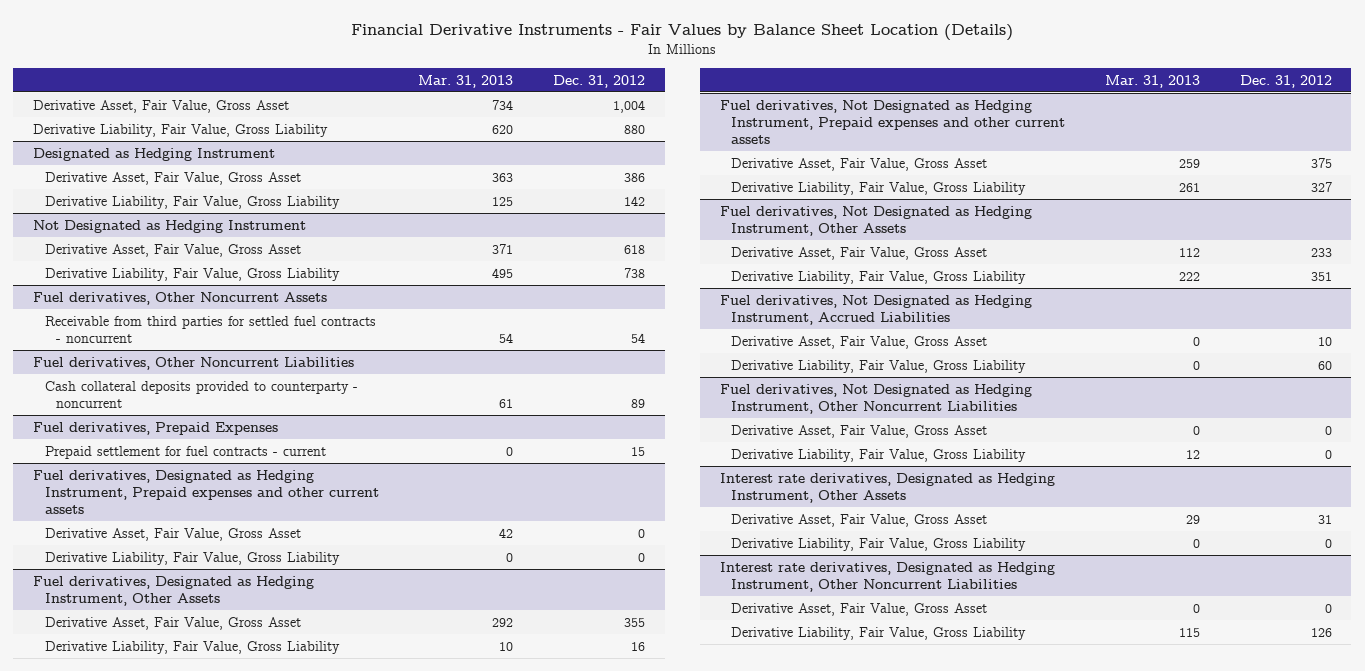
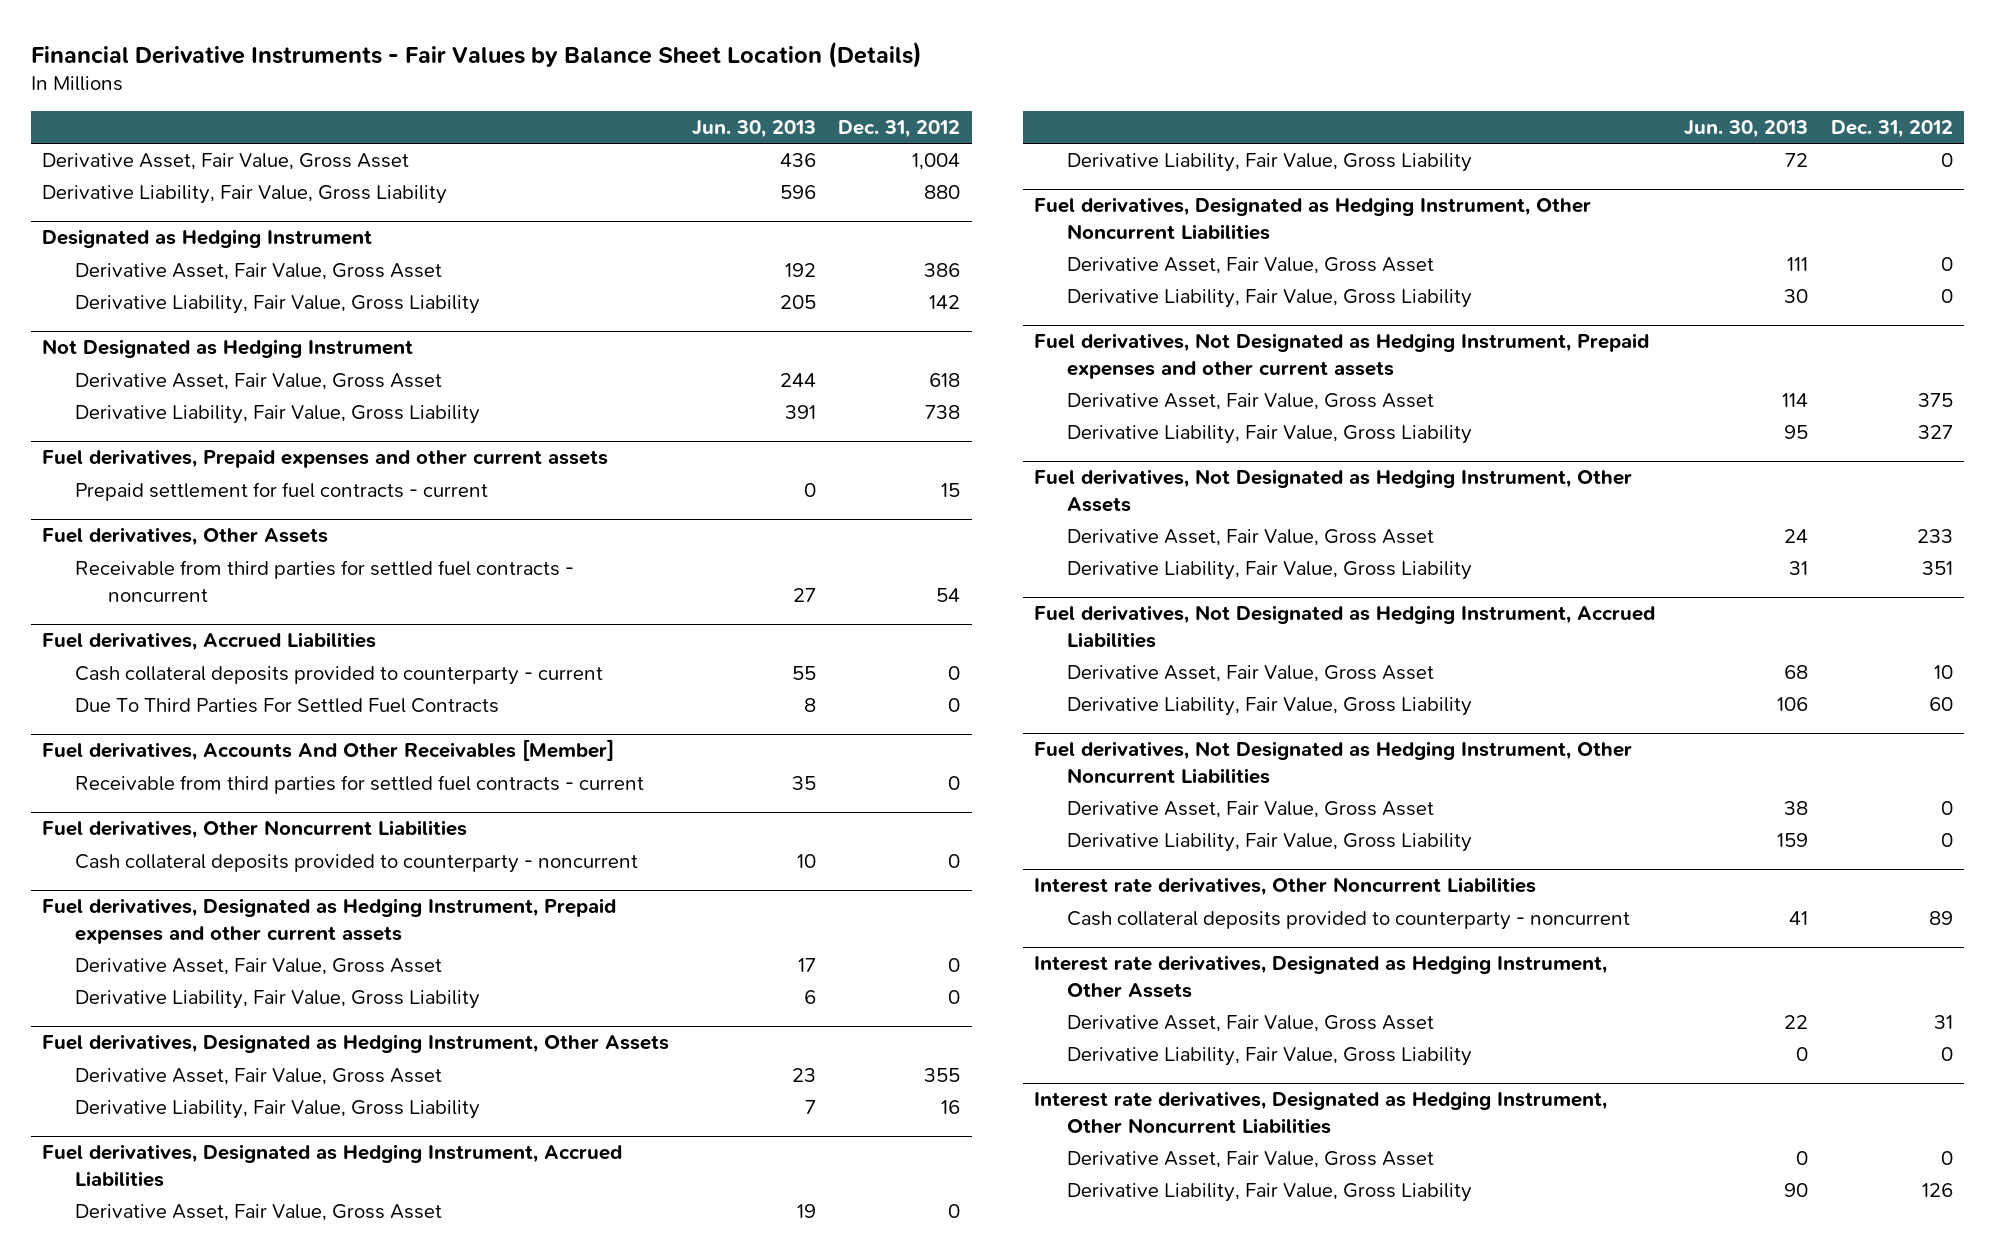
- | Mar. 31, 2013 | Dec. 31, 2012
+ | Jun. 30, 2013 | Dec. 31, 2012
- Fuel derivatives, Other Noncurrent Assets
+ Fuel derivatives, Prepaid expenses and other current assets
+ Prepaid settlement for fuel contracts - current | 0 | 15
+ Fuel derivatives, Other Assets
+ Fuel derivatives, Accrued Liabilities
+ Cash collateral deposits provided to counterparty - current | 55 | 0
+ Due To Third Parties For Settled Fuel Contracts | 8 | 0
+ Fuel derivatives, Accounts And Other Receivables [Member]
+ Receivable from third parties for settled fuel contracts - current | 35 | 0
@ Fuel derivatives, Other Noncurrent Liabilities
- Cash collateral deposits provided to counterparty - noncurrent | 61 | 89
- Fuel derivatives, Prepaid Expenses
- Prepaid settlement for fuel contracts - current | 0 | 15
@ Fuel derivatives, Other Noncurrent Liabilities
+ Cash collateral deposits provided to counterparty - noncurrent | 10 | 0
+ Fuel derivatives, Designated as Hedging Instrument, Accrued Liabilities
+ Derivative Asset, Fair Value, Gross Asset | 19 | 0
+ Derivative Liability, Fair Value, Gross Liability | 72 | 0
+ Fuel derivatives, Designated as Hedging Instrument, Other Noncurrent Liabilities
+ Derivative Asset, Fair Value, Gross Asset | 111 | 0
+ Derivative Liability, Fair Value, Gross Liability | 30 | 0
+ Interest rate derivatives, Other Noncurrent Liabilities
+ Cash collateral deposits provided to counterparty - noncurrent | 41 | 89

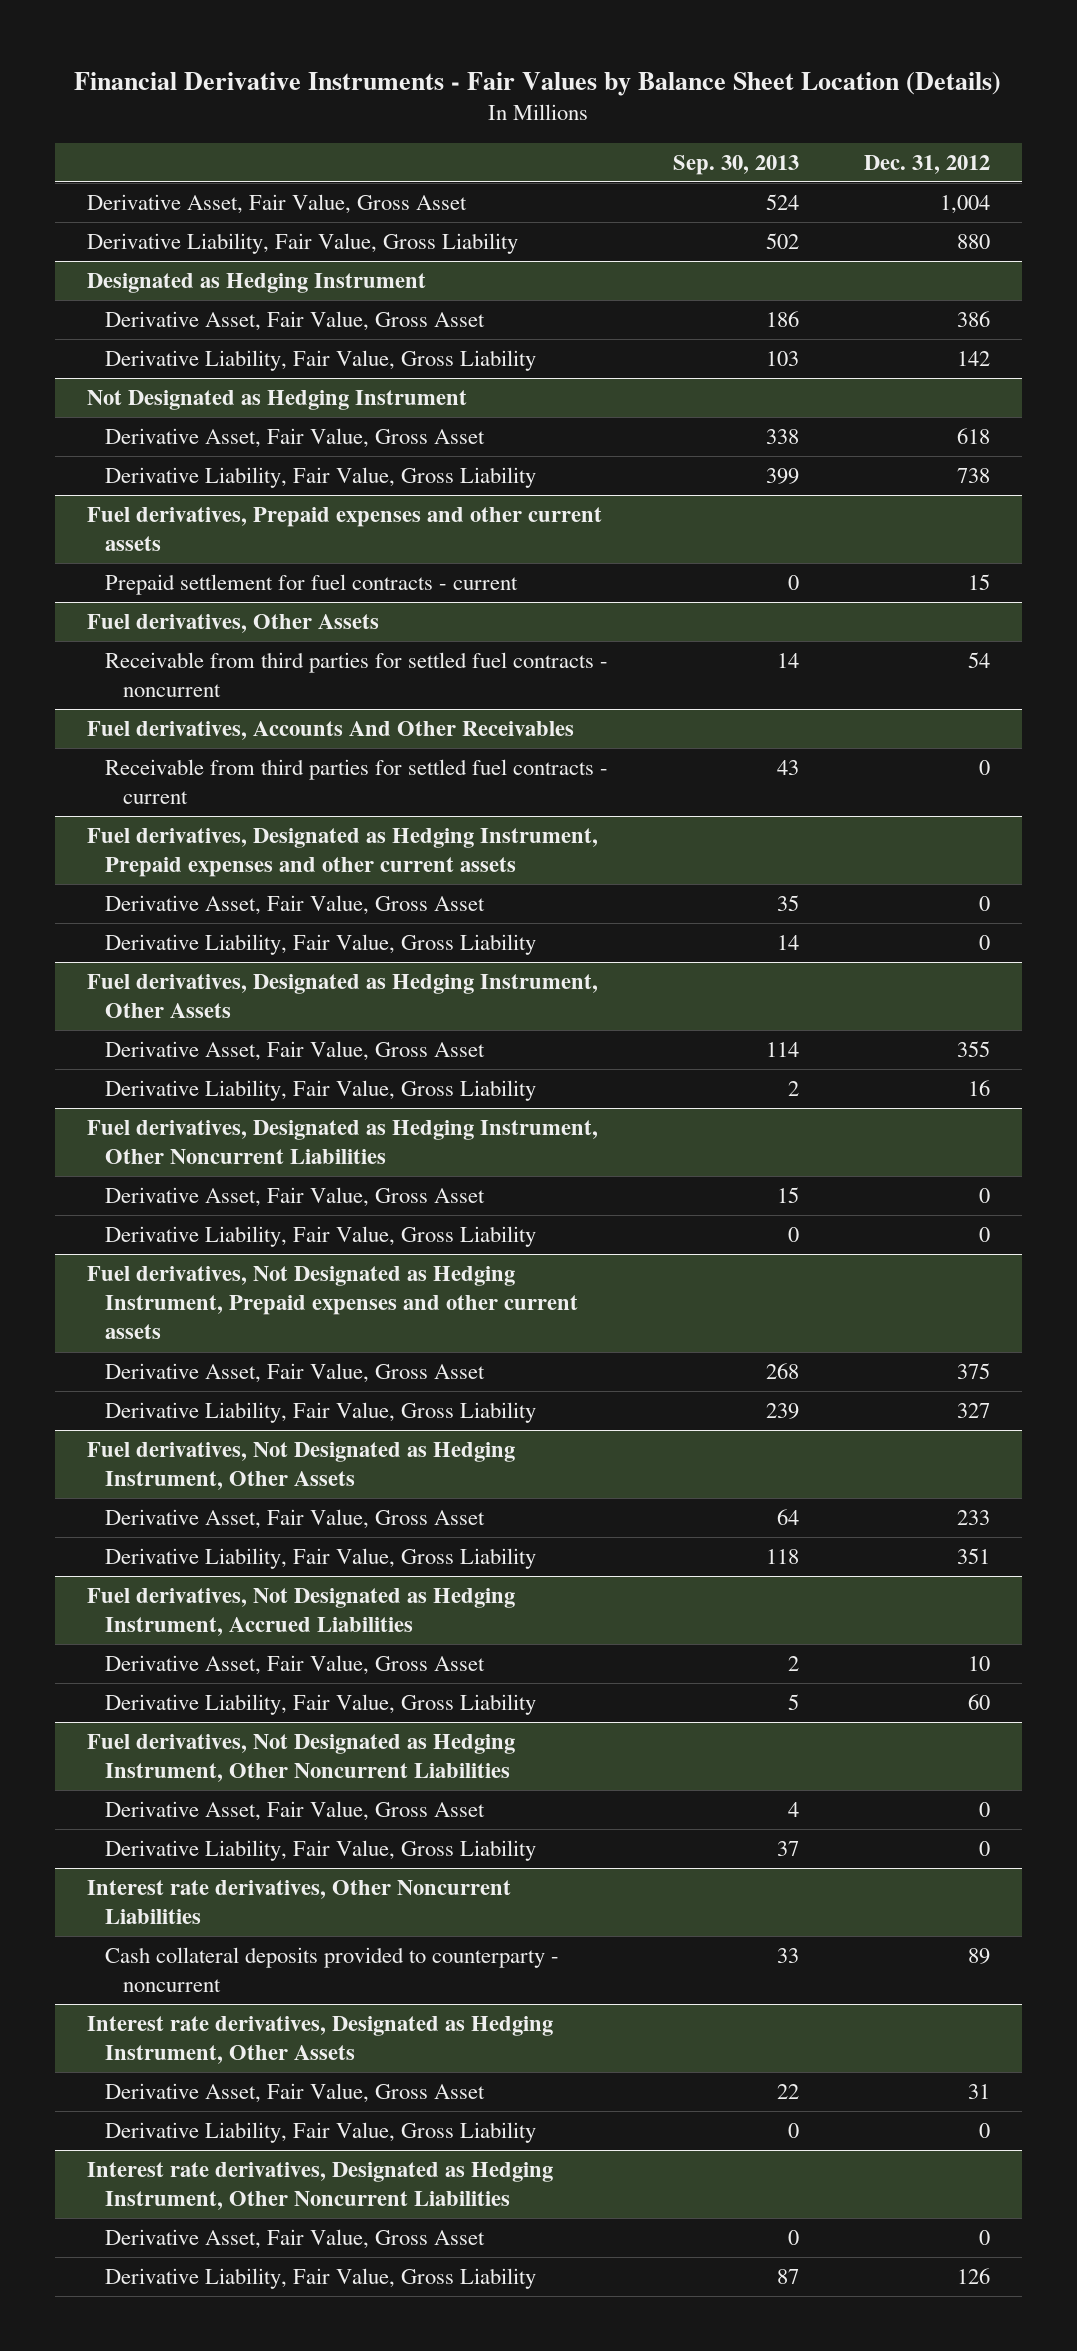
- | Jun. 30, 2013 | Dec. 31, 2012
+ | Sep. 30, 2013 | Dec. 31, 2012
- Fuel derivatives, Accrued Liabilities
- Cash collateral deposits provided to counterparty - current | 55 | 0
- Due To Third Parties For Settled Fuel Contracts | 8 | 0
- Fuel derivatives, Accounts And Other Receivables [Member]
+ Fuel derivatives, Accounts And Other Receivables
- Fuel derivatives, Other Noncurrent Liabilities
- Cash collateral deposits provided to counterparty - noncurrent | 10 | 0
- Fuel derivatives, Designated as Hedging Instrument, Accrued Liabilities
- Derivative Asset, Fair Value, Gross Asset | 19 | 0
- Derivative Liability, Fair Value, Gross Liability | 72 | 0

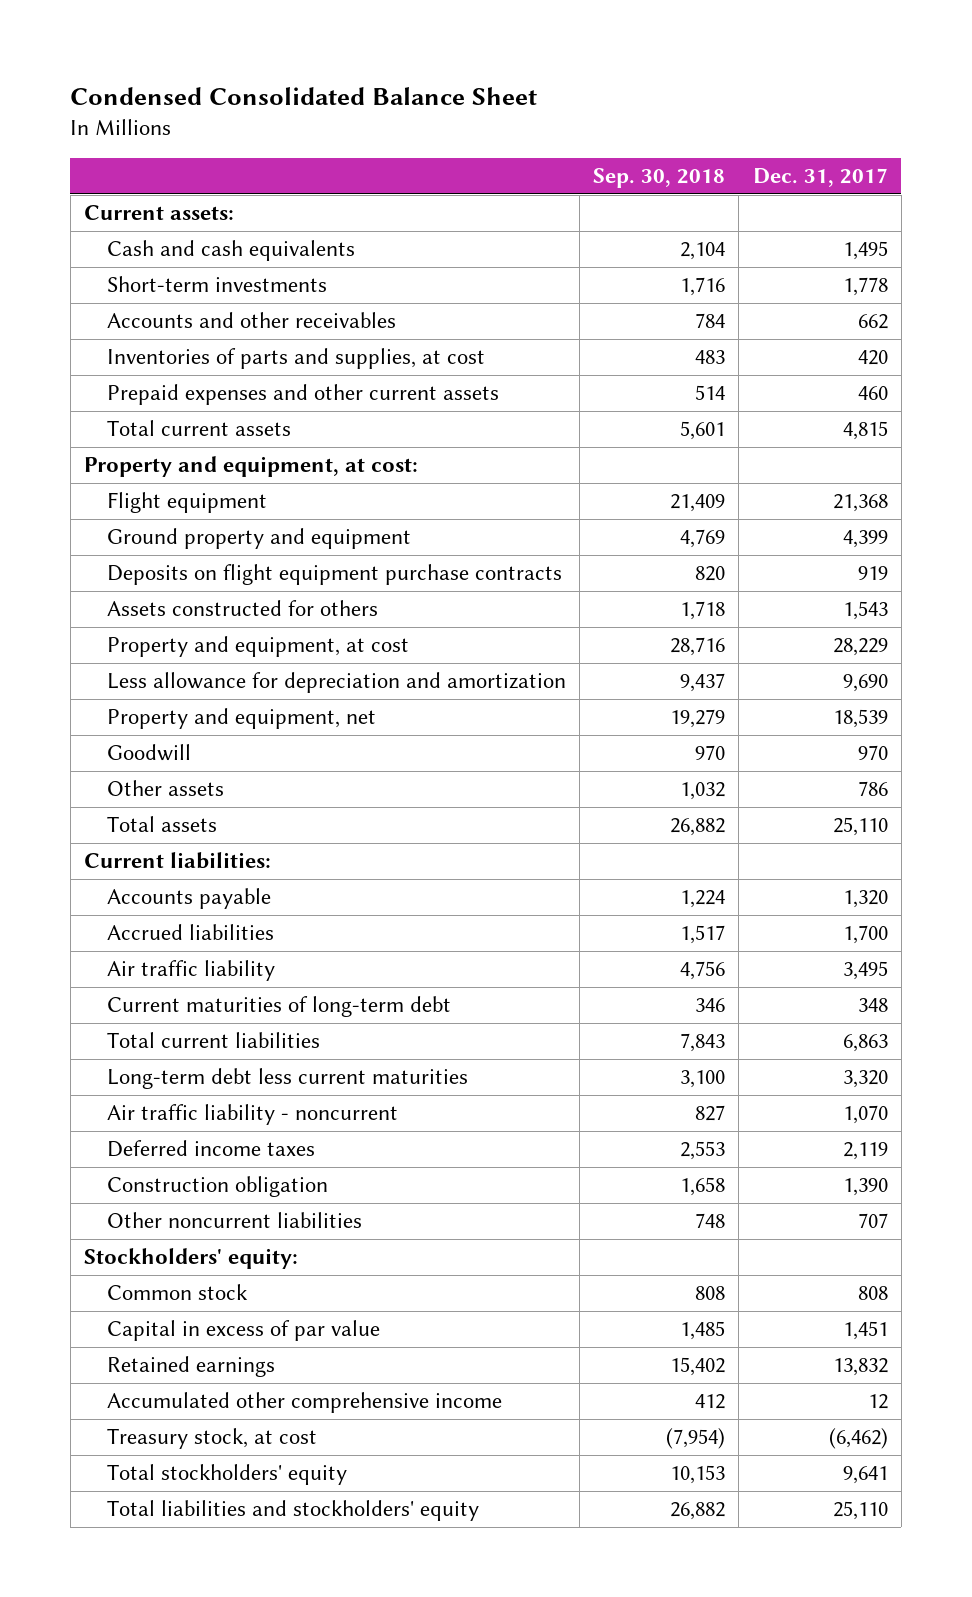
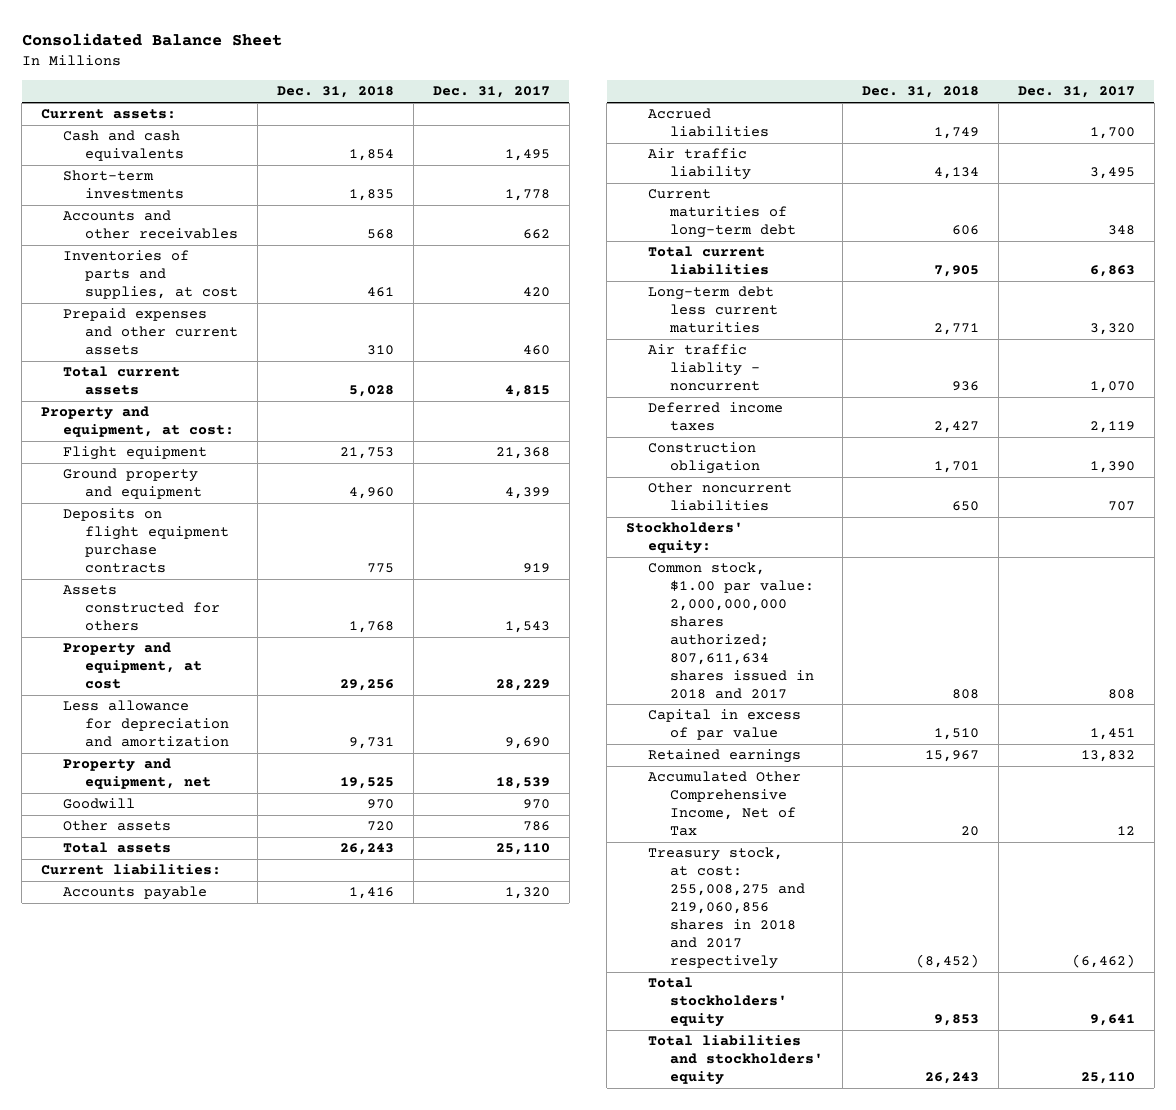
- Condensed Consolidated Balance Sheet
+ Consolidated Balance Sheet
- | Sep. 30, 2018 | Dec. 31, 2017
+ | Dec. 31, 2018 | Dec. 31, 2017
- Air traffic liability - noncurrent | 827 | 1,070
+ Air traffic liablity - noncurrent | 936 | 1,070
- Common stock | 808 | 808
+ Common stock, $1.00 par value: 2,000,000,000 shares authorized; 807,611,634 shares issued in 2018 and 2017 | 808 | 808
- Accumulated other comprehensive income | 412 | 12
- Treasury stock, at cost | (7,954) | (6,462)
+ Accumulated Other Comprehensive Income, Net of Tax | 20 | 12
+ Treasury stock, at cost: 255,008,275 and 219,060,856 shares in 2018 and 2017 respectively | (8,452) | (6,462)

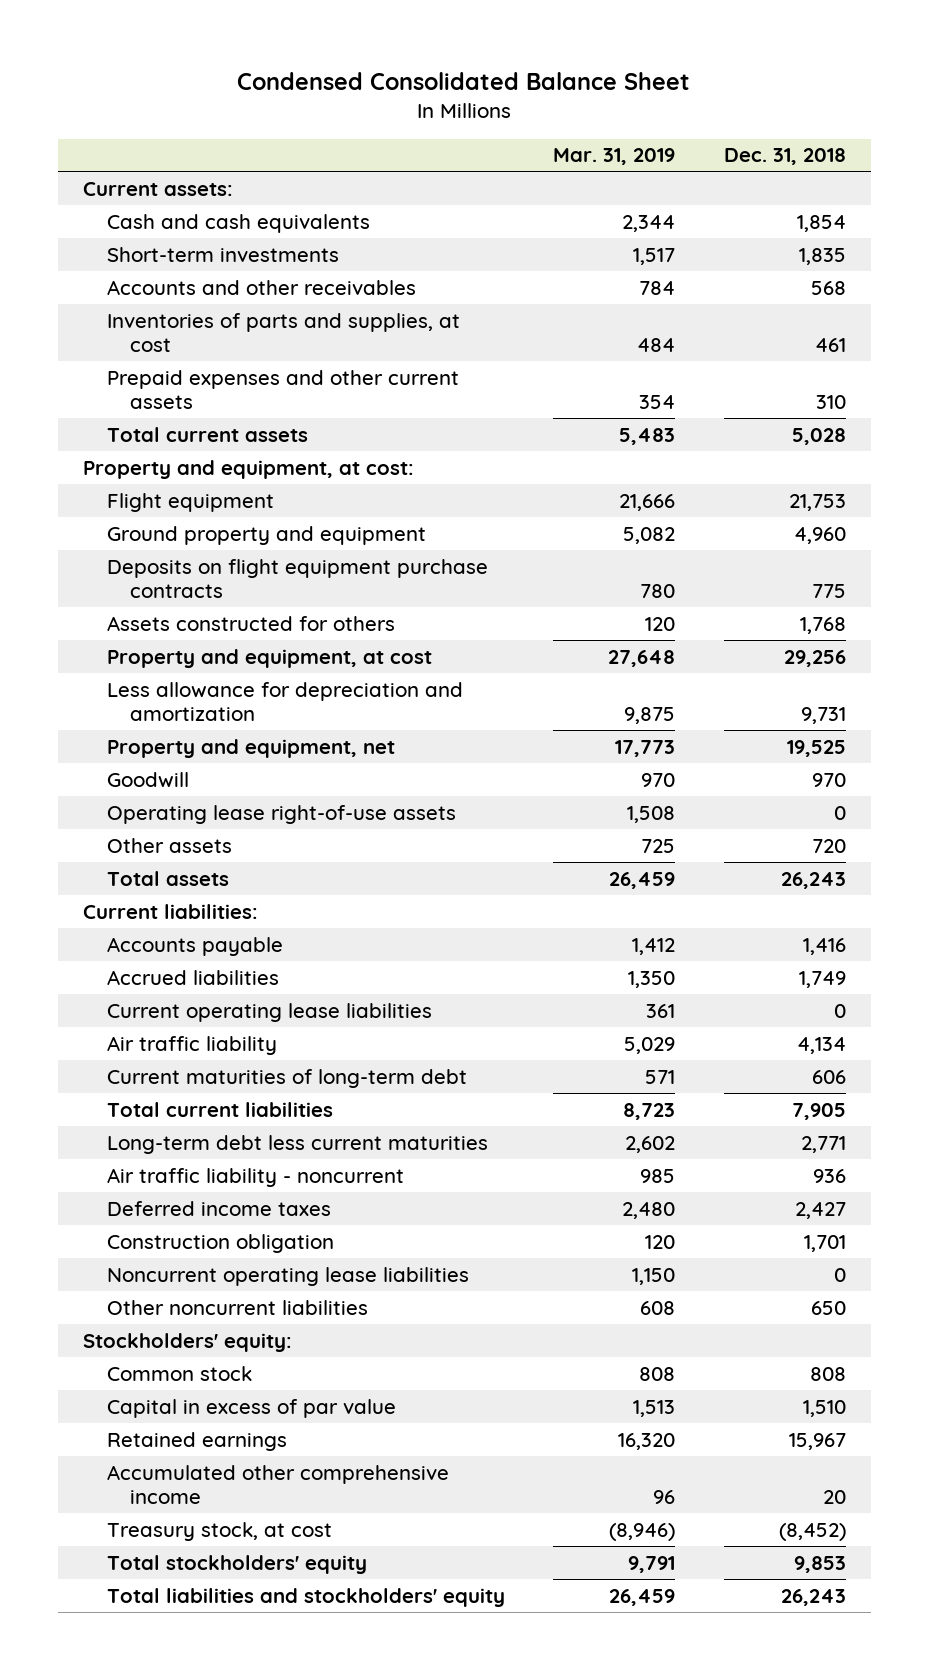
- Consolidated Balance Sheet
+ Condensed Consolidated Balance Sheet
- | Dec. 31, 2018 | Dec. 31, 2017
+ | Mar. 31, 2019 | Dec. 31, 2018
+ Operating lease right-of-use assets | 1,508 | 0
+ Current operating lease liabilities | 361 | 0
- Air traffic liablity - noncurrent | 936 | 1,070
+ Air traffic liability - noncurrent | 985 | 936
+ Noncurrent operating lease liabilities | 1,150 | 0
- Common stock, $1.00 par value: 2,000,000,000 shares authorized; 807,611,634 shares issued in 2018 and 2017 | 808 | 808
+ Common stock | 808 | 808
- Accumulated Other Comprehensive Income, Net of Tax | 20 | 12
- Treasury stock, at cost: 255,008,275 and 219,060,856 shares in 2018 and 2017 respectively | (8,452) | (6,462)
+ Accumulated other comprehensive income | 96 | 20
+ Treasury stock, at cost | (8,946) | (8,452)

